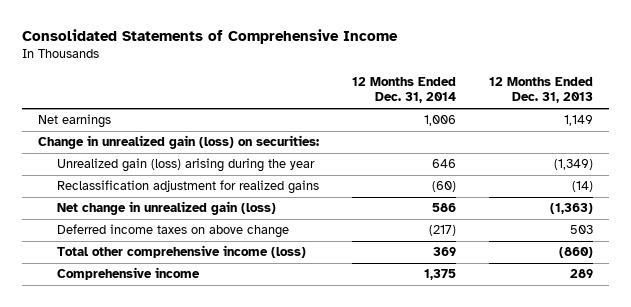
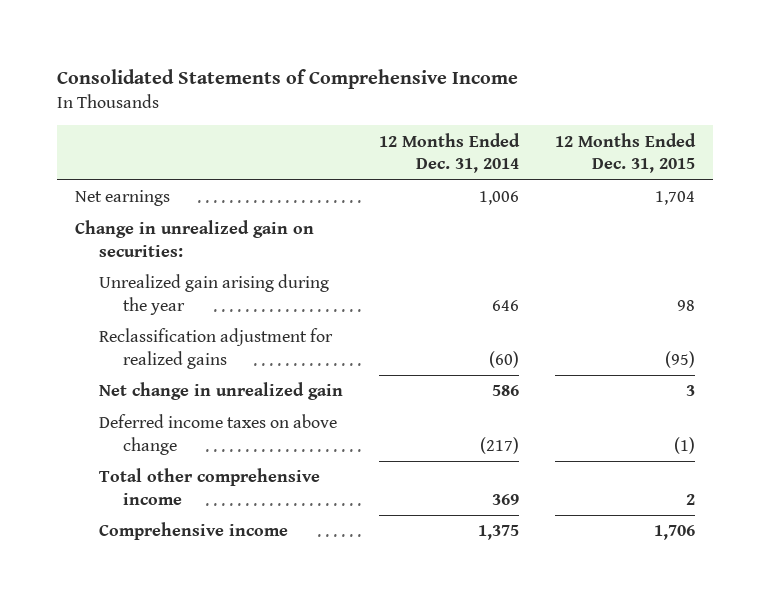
- | 12 Months Ended Dec. 31, 2014 | 12 Months Ended Dec. 31, 2013
+ | 12 Months Ended Dec. 31, 2014 | 12 Months Ended Dec. 31, 2015
- Change in unrealized gain (loss) on securities:
- Unrealized gain (loss) arising during the year | 646 | (1,349)
+ Change in unrealized gain on securities:
+ Unrealized gain arising during the year | 646 | 98
- Net change in unrealized gain (loss) | 586 | (1,363)
+ Net change in unrealized gain | 586 | 3
- Total other comprehensive income (loss) | 369 | (860)
+ Total other comprehensive income | 369 | 2

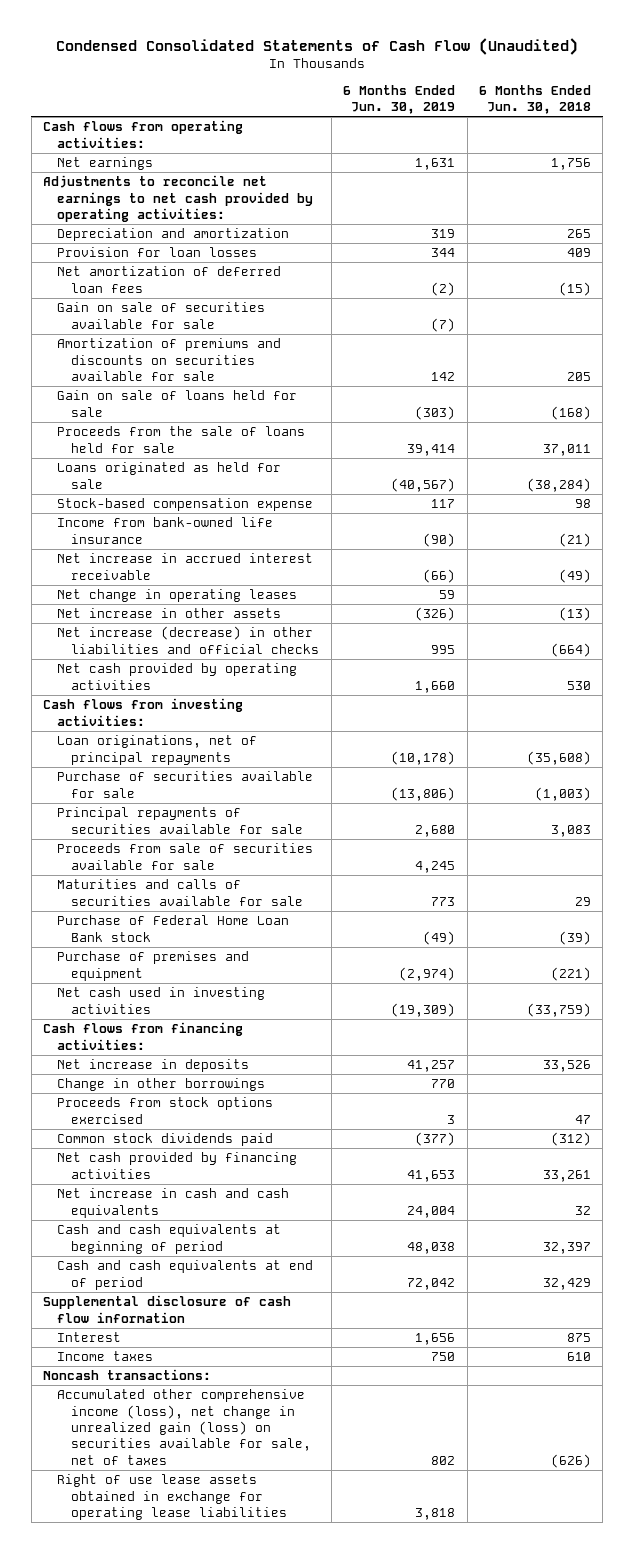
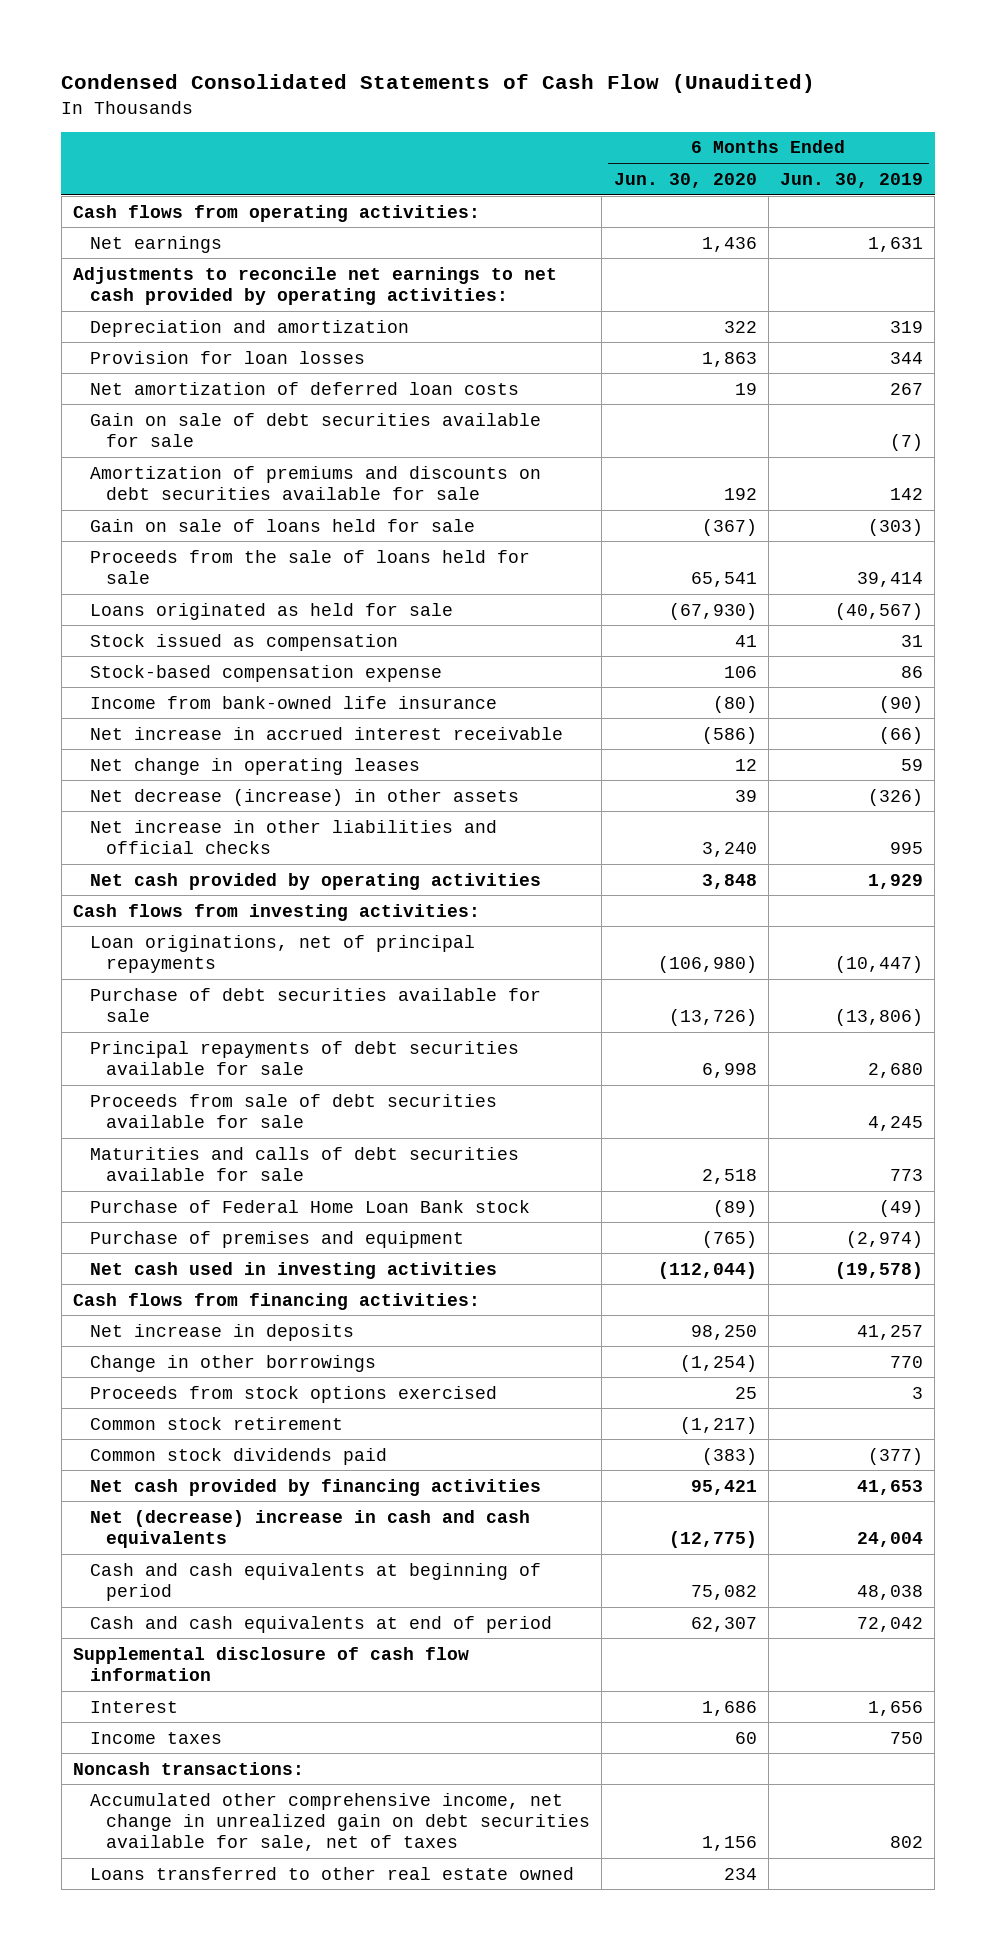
- | 6 Months Ended Jun. 30, 2019 | 6 Months Ended Jun. 30, 2018
+ | 6 Months Ended Jun. 30, 2020 | 6 Months Ended Jun. 30, 2019
- Net amortization of deferred loan fees | (2) | (15)
- Gain on sale of securities available for sale | (7) |
- Amortization of premiums and discounts on securities available for sale | 142 | 205
+ Net amortization of deferred loan costs | 19 | 267
+ Gain on sale of debt securities available for sale | | (7)
+ Amortization of premiums and discounts on debt securities available for sale | 192 | 142
- Stock-based compensation expense | 117 | 98
+ Stock issued as compensation | 41 | 31
+ Stock-based compensation expense | 106 | 86
- Net increase in other assets | (326) | (13)
- Net increase (decrease) in other liabilities and official checks | 995 | (664)
- Net cash provided by operating activities | 1,660 | 530
+ Net decrease (increase) in other assets | 39 | (326)
+ Net increase in other liabilities and official checks | 3,240 | 995
+ Net cash provided by operating activities | 3,848 | 1,929
- Loan originations, net of principal repayments | (10,178) | (35,608)
- Purchase of securities available for sale | (13,806) | (1,003)
- Principal repayments of securities available for sale | 2,680 | 3,083
- Proceeds from sale of securities available for sale | 4,245 |
- Maturities and calls of securities available for sale | 773 | 29
+ Loan originations, net of principal repayments | (106,980) | (10,447)
+ Purchase of debt securities available for sale | (13,726) | (13,806)
+ Principal repayments of debt securities available for sale | 6,998 | 2,680
+ Proceeds from sale of debt securities available for sale | | 4,245
+ Maturities and calls of debt securities available for sale | 2,518 | 773
- Net cash used in investing activities | (19,309) | (33,759)
+ Net cash used in investing activities | (112,044) | (19,578)
+ Common stock retirement | (1,217) |
- Net increase in cash and cash equivalents | 24,004 | 32
+ Net (decrease) increase in cash and cash equivalents | (12,775) | 24,004
- Accumulated other comprehensive income (loss), net change in unrealized gain (loss) on securities available for sale, net of taxes | 802 | (626)
- Right of use lease assets obtained in exchange for operating lease liabilities | 3,818 |
+ Accumulated other comprehensive income, net change in unrealized gain on debt securities available for sale, net of taxes | 1,156 | 802
+ Loans transferred to other real estate owned | 234 |

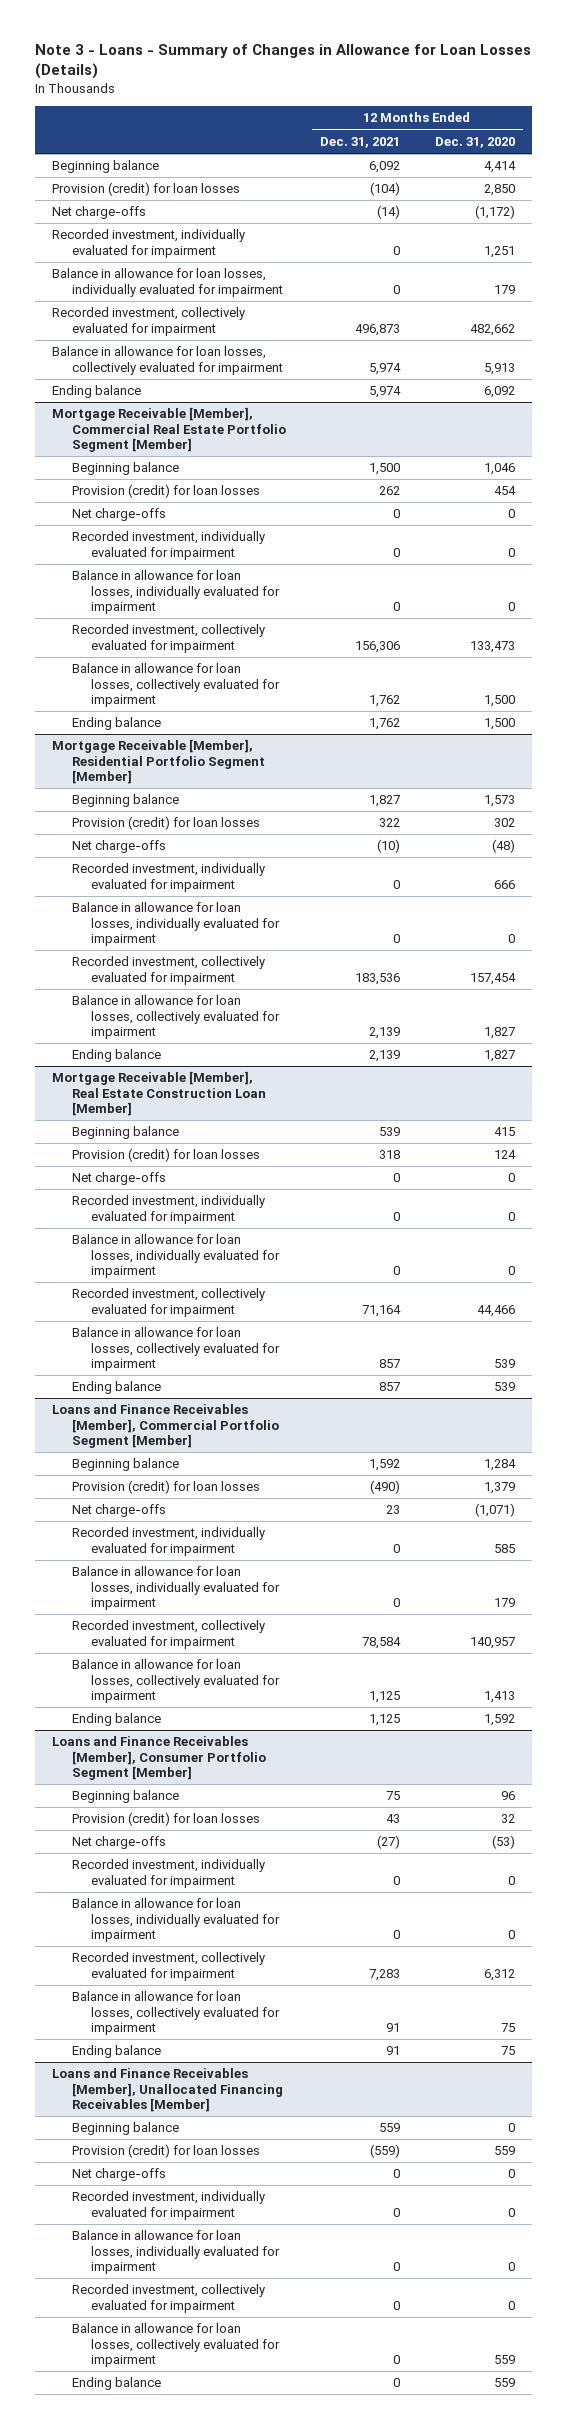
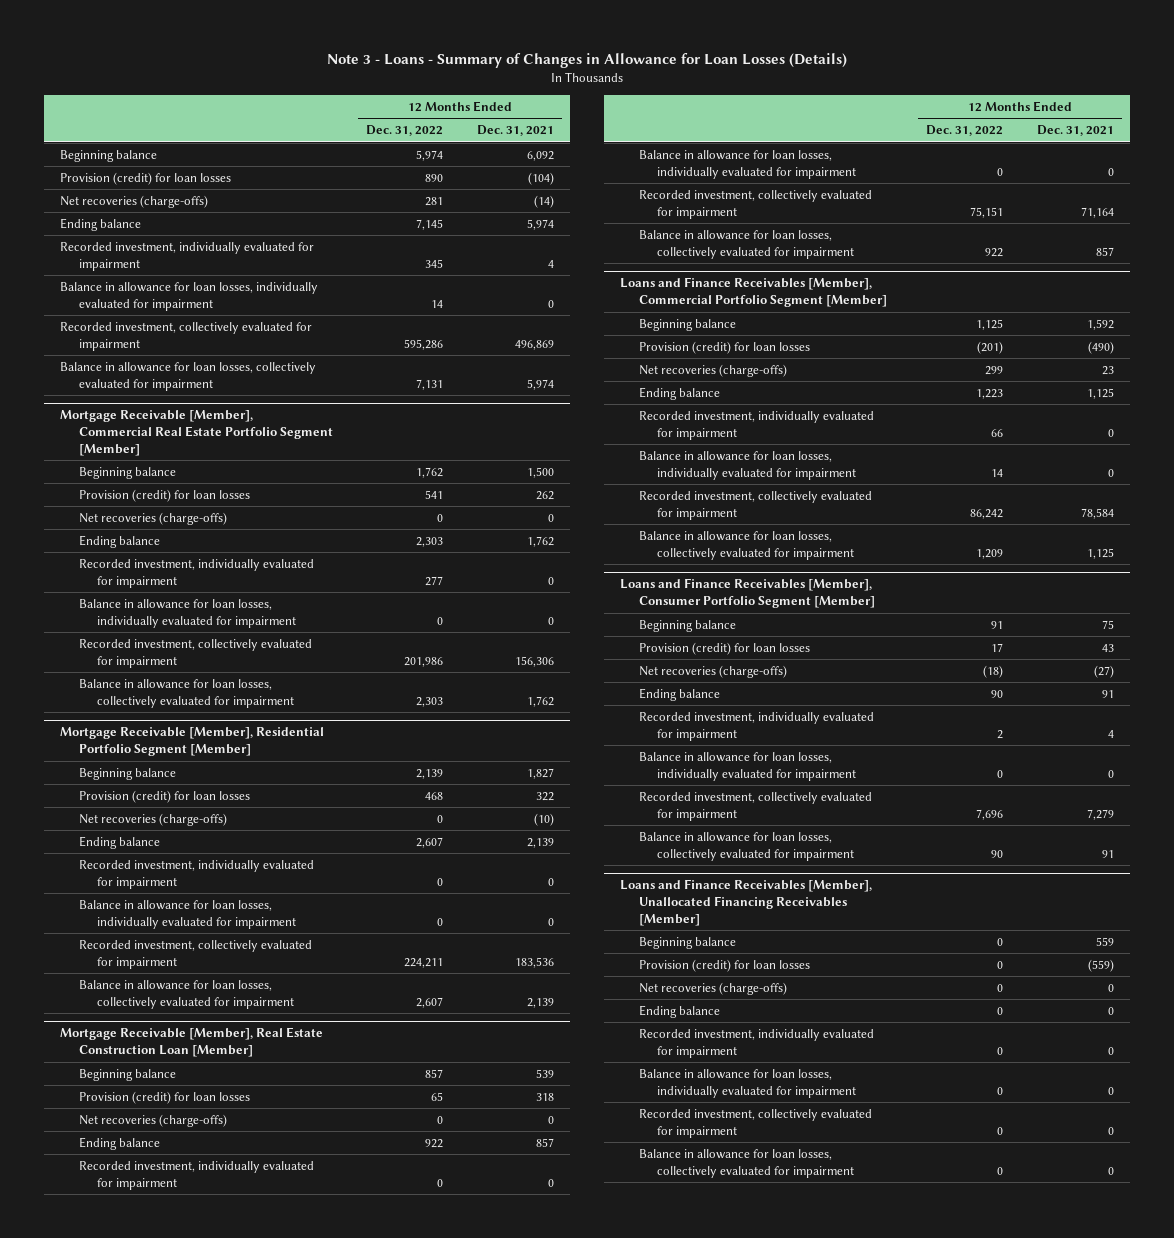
- | 12 Months Ended Dec. 31, 2021 | 12 Months Ended Dec. 31, 2020
+ | 12 Months Ended Dec. 31, 2022 | 12 Months Ended Dec. 31, 2021
- Net charge-offs | (14) | (1,172)
- Recorded investment, individually evaluated for impairment | 0 | 1,251
+ Net recoveries (charge-offs) | 281 | (14)
moved up: Ending balance | 7,145 | 5,974
+ Recorded investment, individually evaluated for impairment | 345 | 4
- Recorded investment, collectively evaluated for impairment | 496,873 | 482,662
+ Recorded investment, collectively evaluated for impairment | 595,286 | 496,869
@ Mortgage Receivable [Member], Commercial Real Estate Portfolio Segment [Member]
- Net charge-offs | 0 | 0
+ Net recoveries (charge-offs) | 0 | 0
moved up: Ending balance | 2,303 | 1,762
@ Mortgage Receivable [Member], Residential Portfolio Segment [Member]
- Net charge-offs | (10) | (48)
+ Net recoveries (charge-offs) | 0 | (10)
moved up: Ending balance | 2,607 | 2,139
@ Mortgage Receivable [Member], Real Estate Construction Loan [Member]
- Net charge-offs | 0 | 0
+ Net recoveries (charge-offs) | 0 | 0
moved up: Ending balance | 922 | 857
@ Loans and Finance Receivables [Member], Commercial Portfolio Segment [Member]
- Net charge-offs | 23 | (1,071)
+ Net recoveries (charge-offs) | 299 | 23
moved up: Ending balance | 1,223 | 1,125
@ Loans and Finance Receivables [Member], Consumer Portfolio Segment [Member]
- Net charge-offs | (27) | (53)
- Recorded investment, individually evaluated for impairment | 0 | 0
+ Net recoveries (charge-offs) | (18) | (27)
moved up: Ending balance | 90 | 91
+ Recorded investment, individually evaluated for impairment | 2 | 4
- Recorded investment, collectively evaluated for impairment | 7,283 | 6,312
+ Recorded investment, collectively evaluated for impairment | 7,696 | 7,279
@ Loans and Finance Receivables [Member], Unallocated Financing Receivables [Member]
- Net charge-offs | 0 | 0
+ Net recoveries (charge-offs) | 0 | 0
moved up: Ending balance | 0 | 0

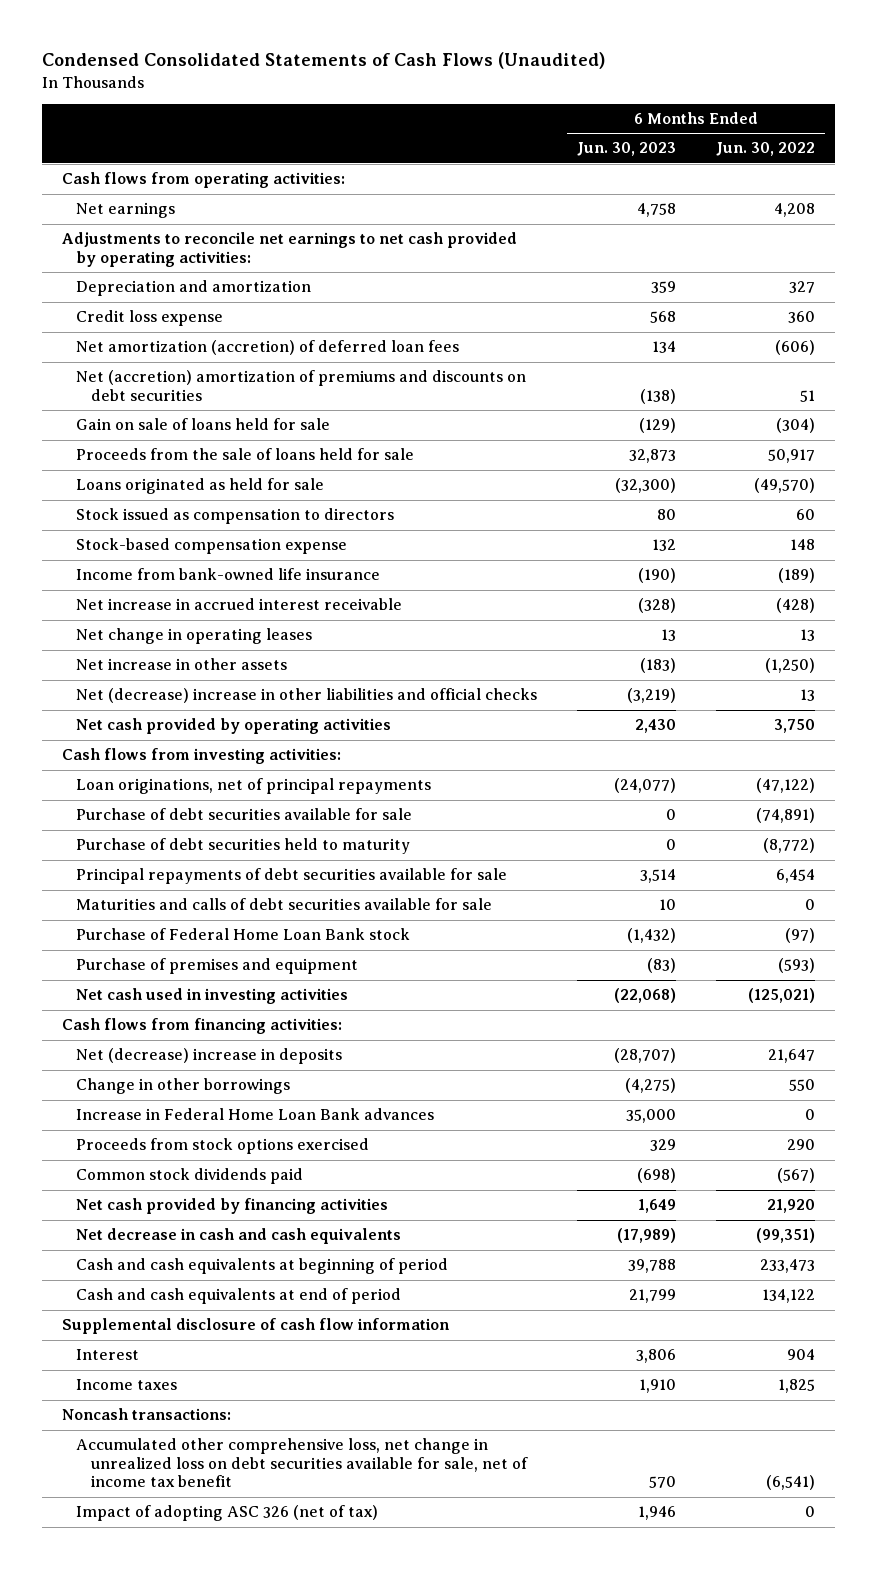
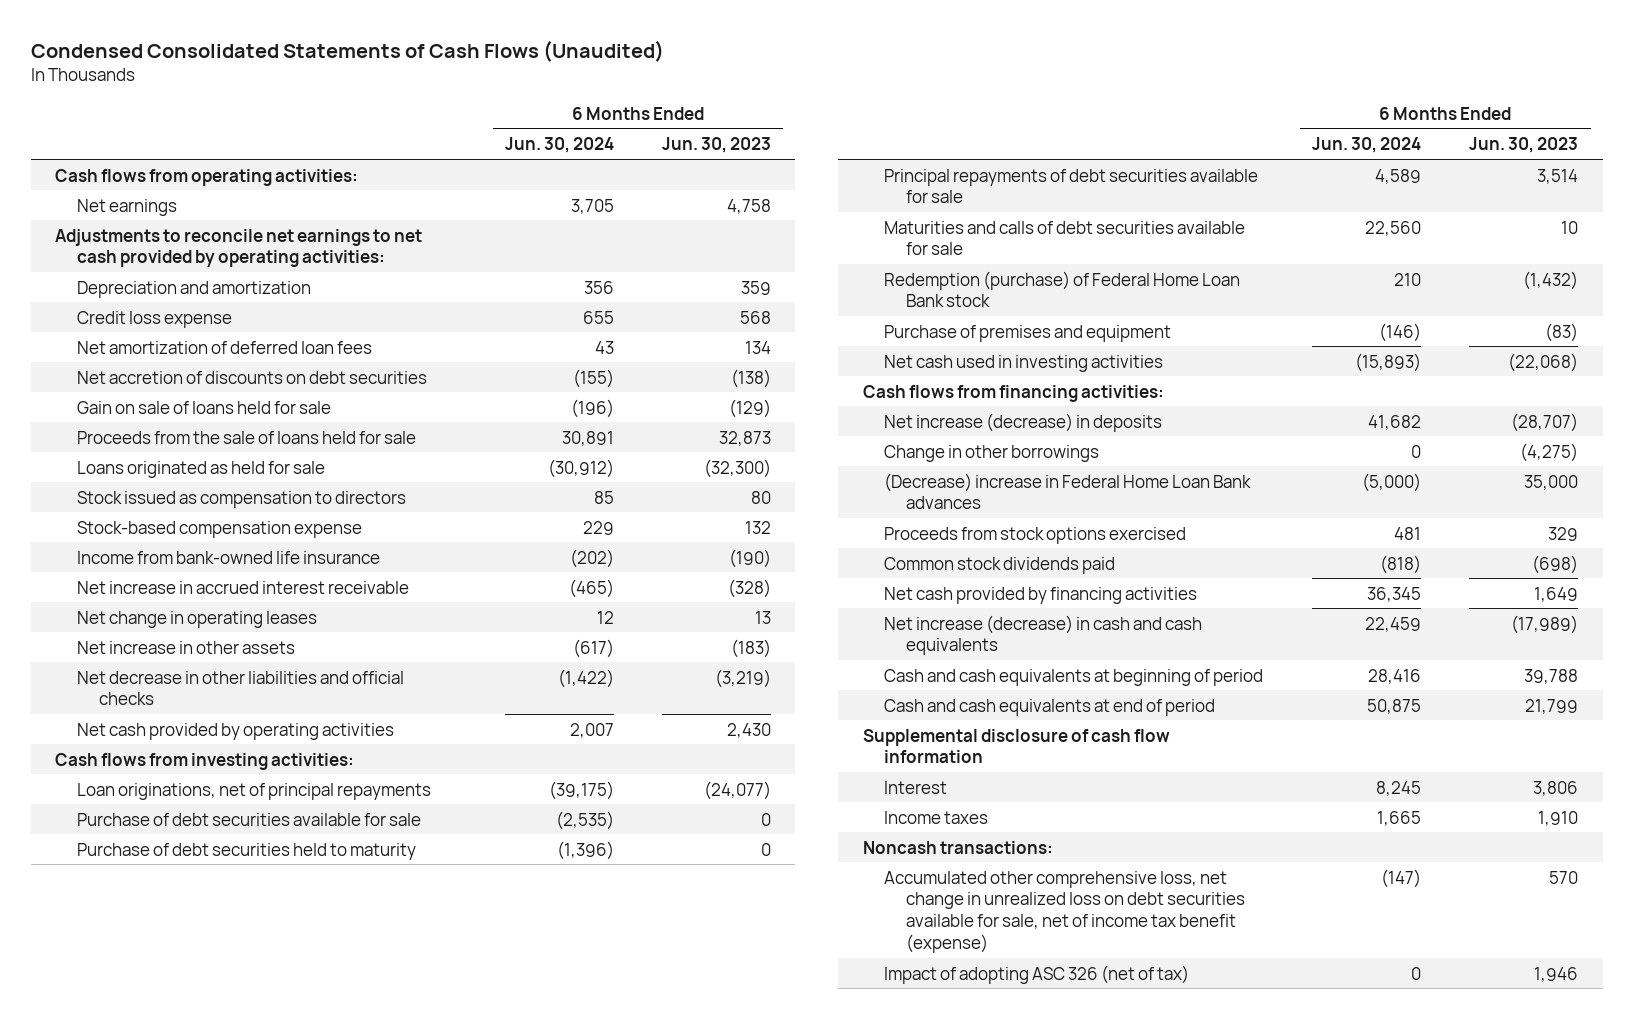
- | 6 Months Ended Jun. 30, 2023 | 6 Months Ended Jun. 30, 2022
+ | 6 Months Ended Jun. 30, 2024 | 6 Months Ended Jun. 30, 2023
- Net amortization (accretion) of deferred loan fees | 134 | (606)
- Net (accretion) amortization of premiums and discounts on debt securities | (138) | 51
+ Net amortization of deferred loan fees | 43 | 134
+ Net accretion of discounts on debt securities | (155) | (138)
- Net (decrease) increase in other liabilities and official checks | (3,219) | 13
+ Net decrease in other liabilities and official checks | (1,422) | (3,219)
- Purchase of Federal Home Loan Bank stock | (1,432) | (97)
+ Redemption (purchase) of Federal Home Loan Bank stock | 210 | (1,432)
- Net (decrease) increase in deposits | (28,707) | 21,647
+ Net increase (decrease) in deposits | 41,682 | (28,707)
- Increase in Federal Home Loan Bank advances | 35,000 | 0
+ (Decrease) increase in Federal Home Loan Bank advances | (5,000) | 35,000
- Net decrease in cash and cash equivalents | (17,989) | (99,351)
+ Net increase (decrease) in cash and cash equivalents | 22,459 | (17,989)
- Accumulated other comprehensive loss, net change in unrealized loss on debt securities available for sale, net of income tax benefit | 570 | (6,541)
+ Accumulated other comprehensive loss, net change in unrealized loss on debt securities available for sale, net of income tax benefit (expense) | (147) | 570

